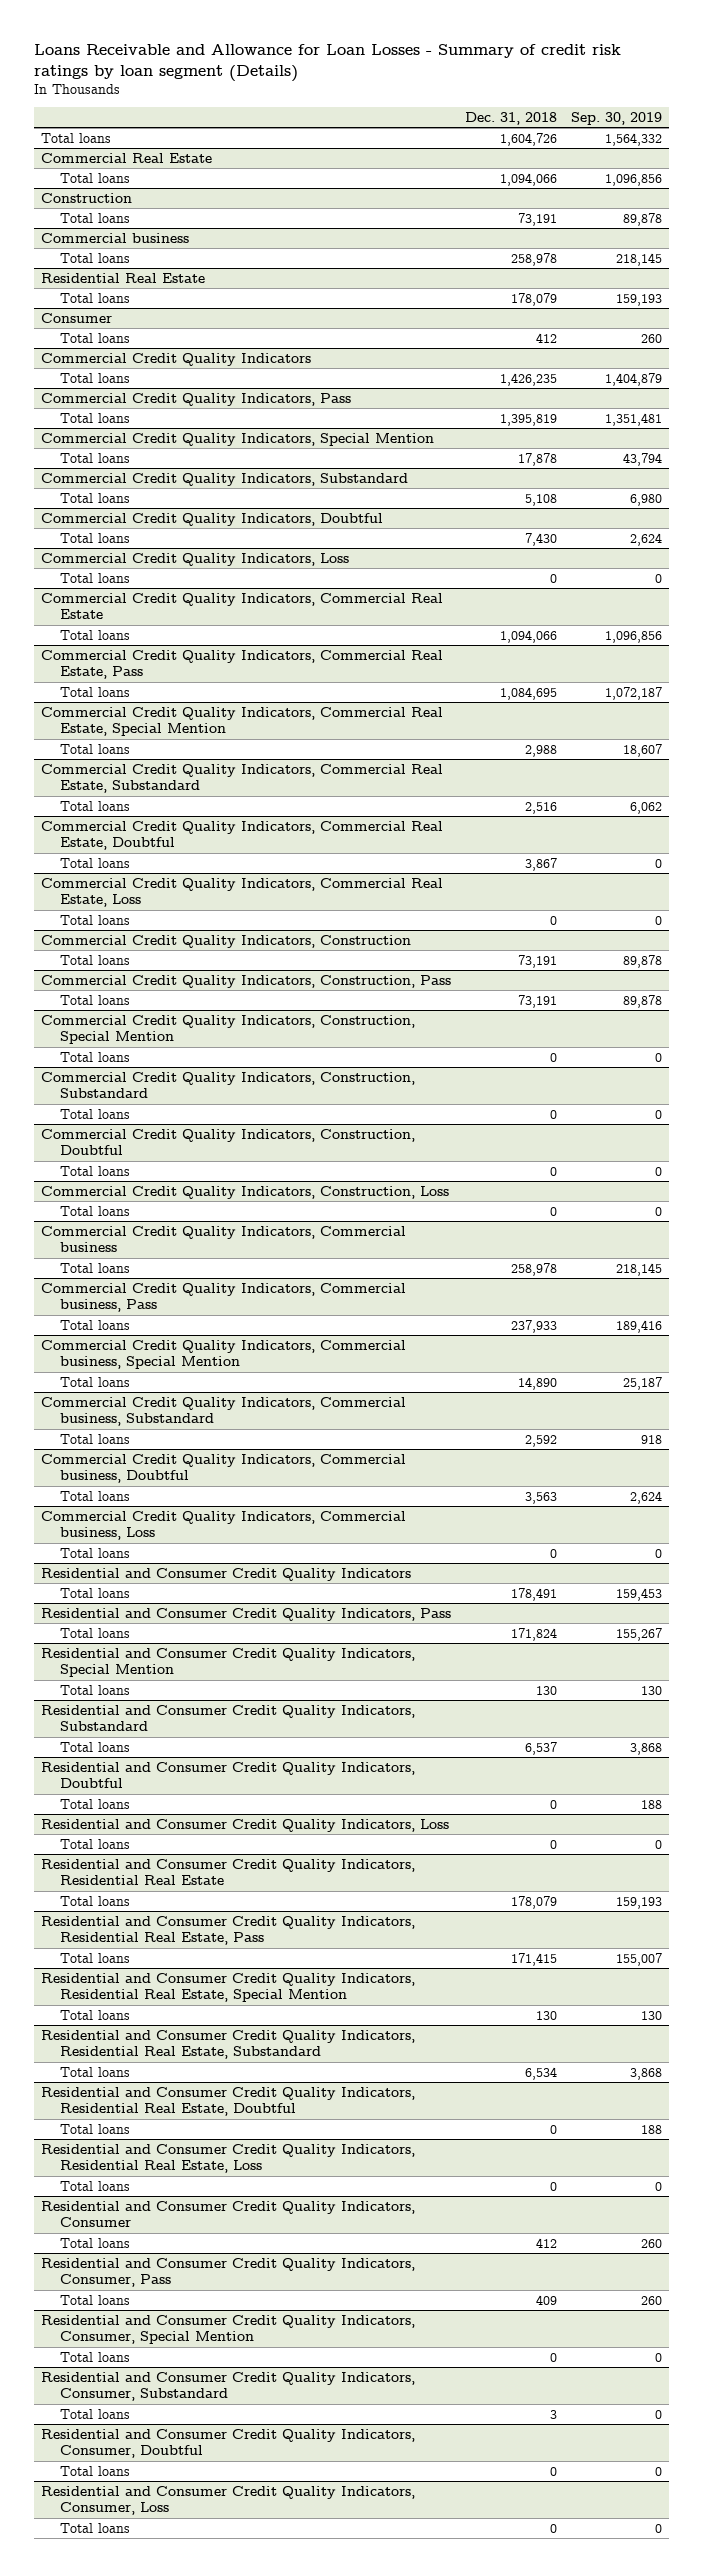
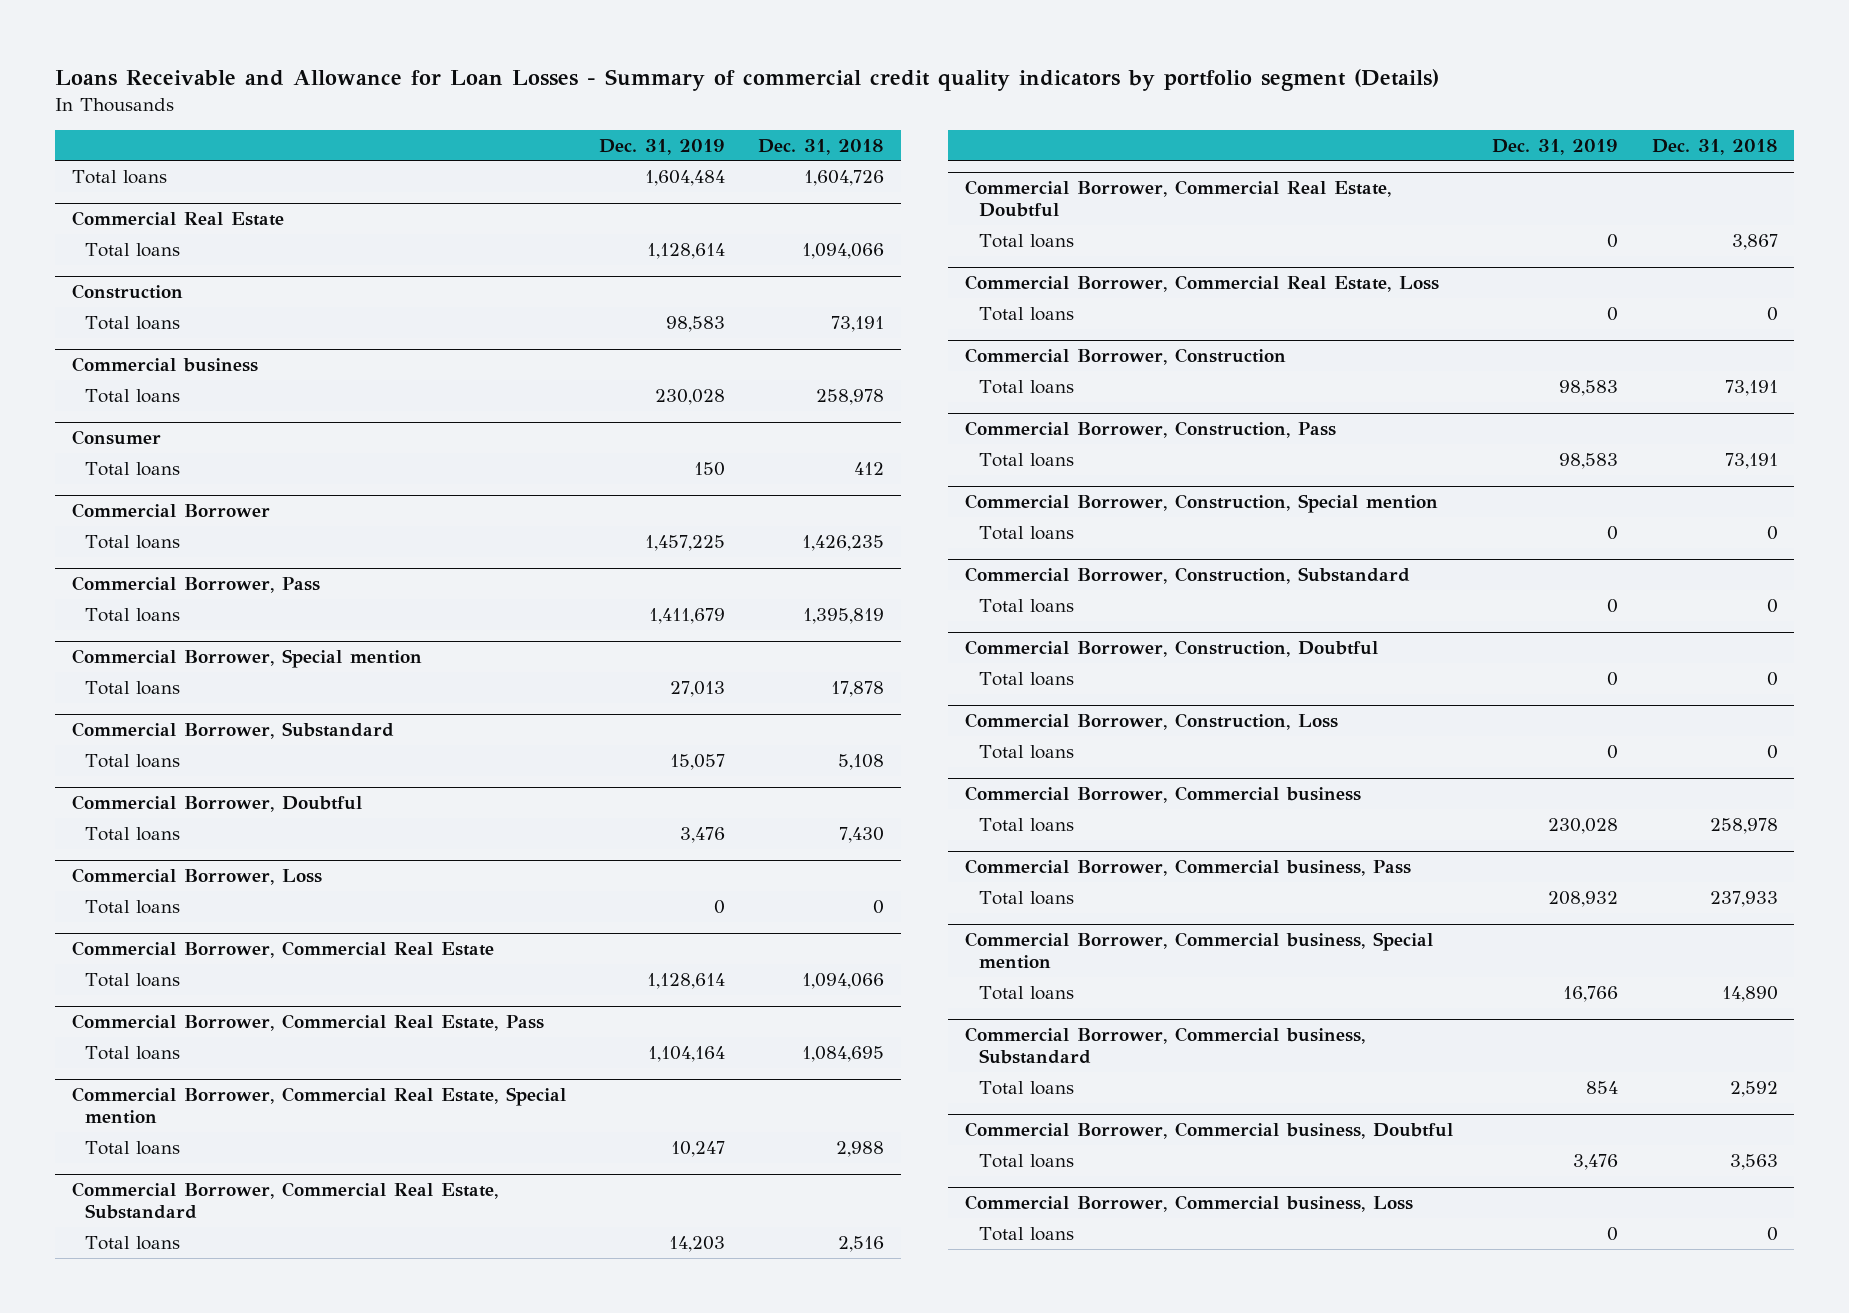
- Loans Receivable and Allowance for Loan Losses - Summary of credit risk ratings by loan segment (Details)
+ Loans Receivable and Allowance for Loan Losses - Summary of commercial credit quality indicators by portfolio segment (Details)
- | Dec. 31, 2018 | Sep. 30, 2019
+ | Dec. 31, 2019 | Dec. 31, 2018
- Residential Real Estate
- Total loans | 178,079 | 159,193
- Commercial Credit Quality Indicators
+ Commercial Borrower
- Commercial Credit Quality Indicators, Pass
+ Commercial Borrower, Pass
- Commercial Credit Quality Indicators, Special Mention
+ Commercial Borrower, Special mention
- Commercial Credit Quality Indicators, Substandard
+ Commercial Borrower, Substandard
- Commercial Credit Quality Indicators, Doubtful
+ Commercial Borrower, Doubtful
- Commercial Credit Quality Indicators, Loss
+ Commercial Borrower, Loss
- Commercial Credit Quality Indicators, Commercial Real Estate
+ Commercial Borrower, Commercial Real Estate
- Commercial Credit Quality Indicators, Commercial Real Estate, Pass
+ Commercial Borrower, Commercial Real Estate, Pass
- Commercial Credit Quality Indicators, Commercial Real Estate, Special Mention
+ Commercial Borrower, Commercial Real Estate, Special mention
- Commercial Credit Quality Indicators, Commercial Real Estate, Substandard
+ Commercial Borrower, Commercial Real Estate, Substandard
- Commercial Credit Quality Indicators, Commercial Real Estate, Doubtful
+ Commercial Borrower, Commercial Real Estate, Doubtful
- Commercial Credit Quality Indicators, Commercial Real Estate, Loss
+ Commercial Borrower, Commercial Real Estate, Loss
- Commercial Credit Quality Indicators, Construction
+ Commercial Borrower, Construction
- Commercial Credit Quality Indicators, Construction, Pass
+ Commercial Borrower, Construction, Pass
- Commercial Credit Quality Indicators, Construction, Special Mention
+ Commercial Borrower, Construction, Special mention
- Commercial Credit Quality Indicators, Construction, Substandard
+ Commercial Borrower, Construction, Substandard
- Commercial Credit Quality Indicators, Construction, Doubtful
+ Commercial Borrower, Construction, Doubtful
- Commercial Credit Quality Indicators, Construction, Loss
+ Commercial Borrower, Construction, Loss
- Commercial Credit Quality Indicators, Commercial business
+ Commercial Borrower, Commercial business
- Commercial Credit Quality Indicators, Commercial business, Pass
+ Commercial Borrower, Commercial business, Pass
- Commercial Credit Quality Indicators, Commercial business, Special Mention
+ Commercial Borrower, Commercial business, Special mention
- Commercial Credit Quality Indicators, Commercial business, Substandard
+ Commercial Borrower, Commercial business, Substandard
- Commercial Credit Quality Indicators, Commercial business, Doubtful
+ Commercial Borrower, Commercial business, Doubtful
- Commercial Credit Quality Indicators, Commercial business, Loss
- Total loans | 0 | 0
- Residential and Consumer Credit Quality Indicators
- Total loans | 178,491 | 159,453
- Residential and Consumer Credit Quality Indicators, Pass
- Total loans | 171,824 | 155,267
- Residential and Consumer Credit Quality Indicators, Special Mention
- Total loans | 130 | 130
- Residential and Consumer Credit Quality Indicators, Substandard
- Total loans | 6,537 | 3,868
- Residential and Consumer Credit Quality Indicators, Doubtful
- Total loans | 0 | 188
- Residential and Consumer Credit Quality Indicators, Loss
- Total loans | 0 | 0
- Residential and Consumer Credit Quality Indicators, Residential Real Estate
- Total loans | 178,079 | 159,193
- Residential and Consumer Credit Quality Indicators, Residential Real Estate, Pass
- Total loans | 171,415 | 155,007
- Residential and Consumer Credit Quality Indicators, Residential Real Estate, Special Mention
- Total loans | 130 | 130
- Residential and Consumer Credit Quality Indicators, Residential Real Estate, Substandard
- Total loans | 6,534 | 3,868
- Residential and Consumer Credit Quality Indicators, Residential Real Estate, Doubtful
- Total loans | 0 | 188
- Residential and Consumer Credit Quality Indicators, Residential Real Estate, Loss
- Total loans | 0 | 0
- Residential and Consumer Credit Quality Indicators, Consumer
- Total loans | 412 | 260
- Residential and Consumer Credit Quality Indicators, Consumer, Pass
- Total loans | 409 | 260
- Residential and Consumer Credit Quality Indicators, Consumer, Special Mention
- Total loans | 0 | 0
- Residential and Consumer Credit Quality Indicators, Consumer, Substandard
- Total loans | 3 | 0
- Residential and Consumer Credit Quality Indicators, Consumer, Doubtful
- Total loans | 0 | 0
- Residential and Consumer Credit Quality Indicators, Consumer, Loss
+ Commercial Borrower, Commercial business, Loss

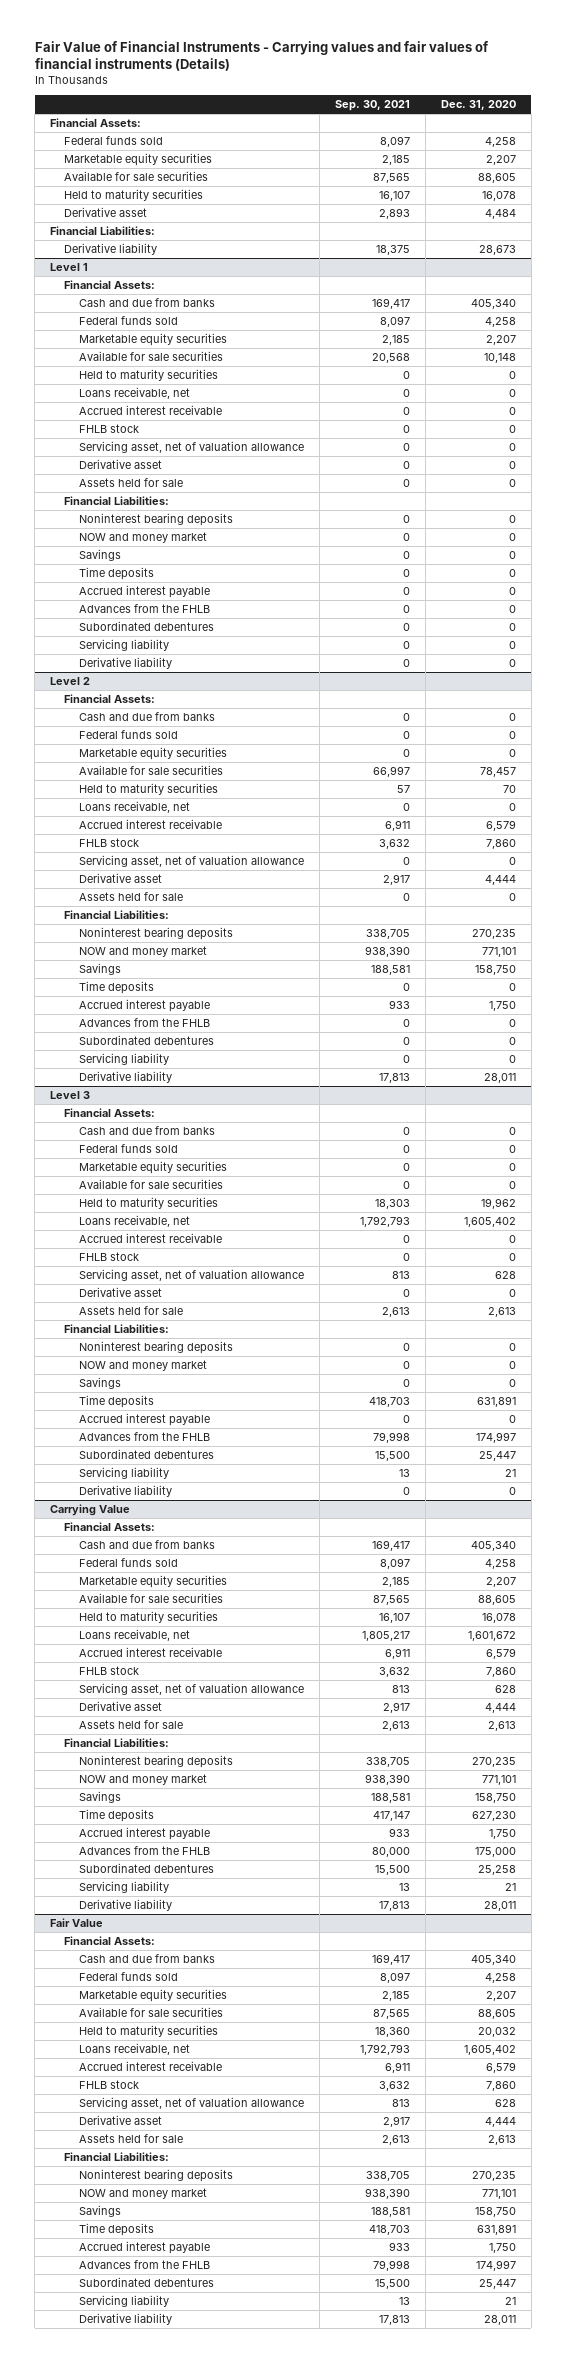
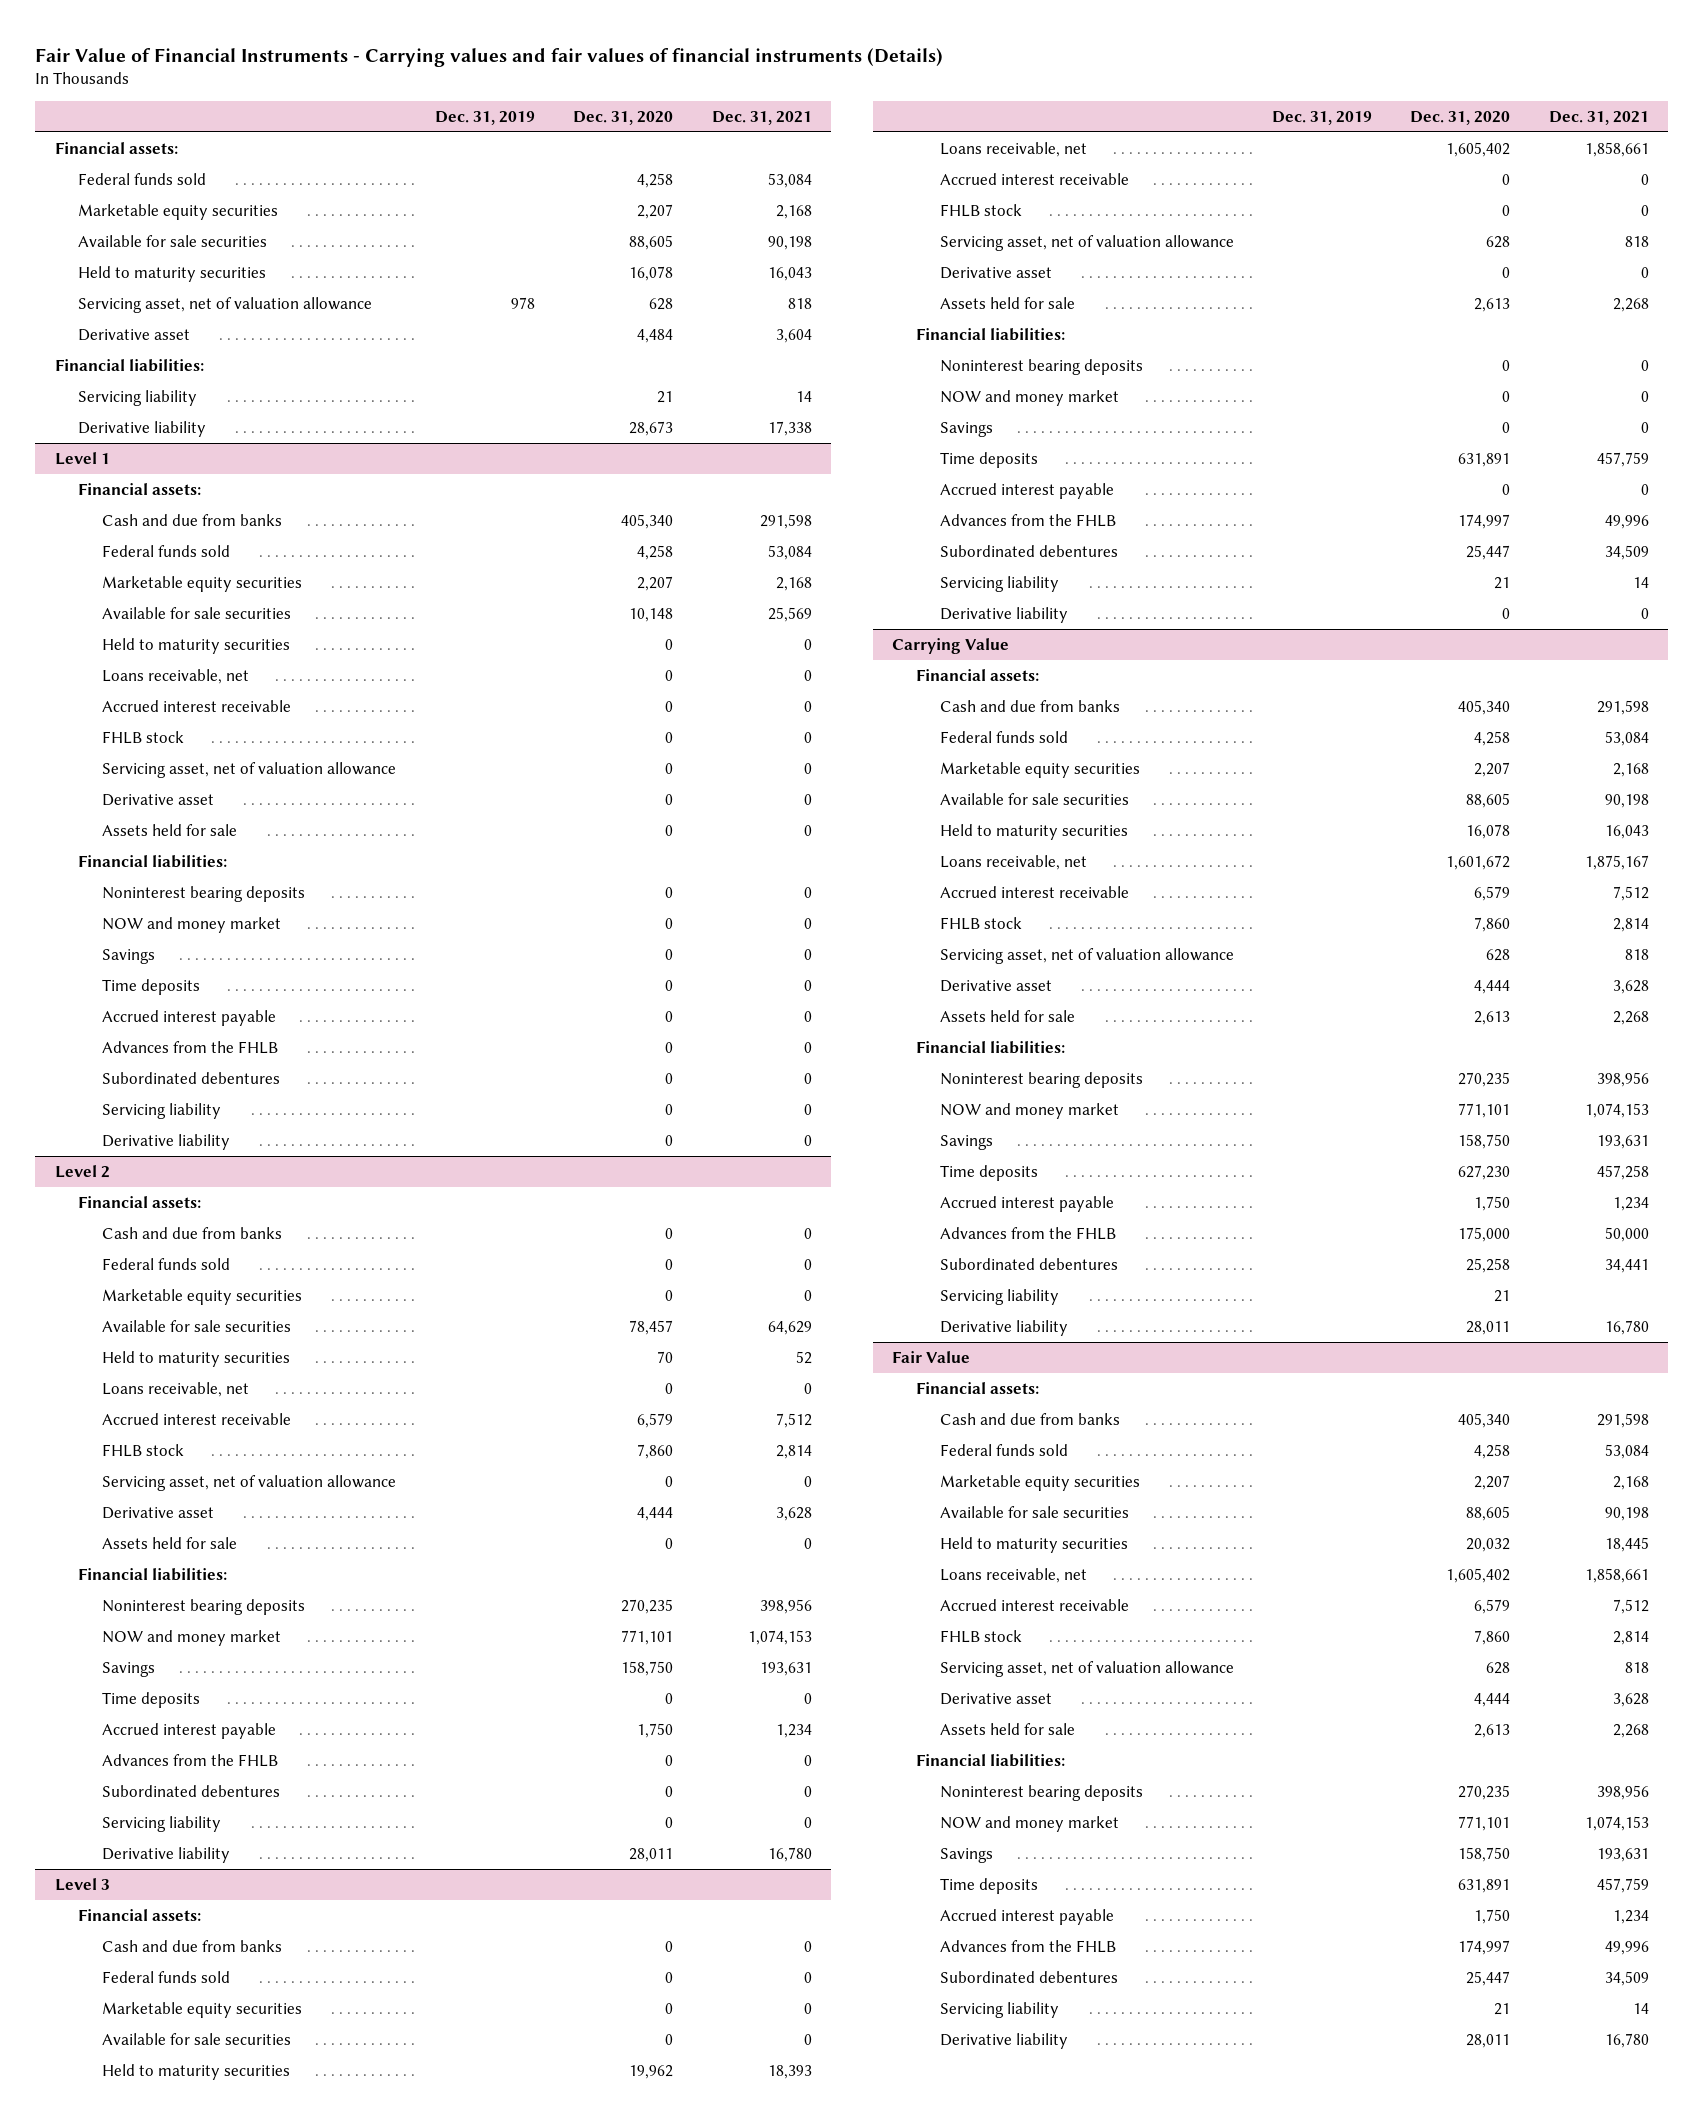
- | Sep. 30, 2021 | Dec. 31, 2020
+ | Dec. 31, 2019 | Dec. 31, 2020 | Dec. 31, 2021
- Financial Assets:
+ Financial assets:
+ Servicing asset, net of valuation allowance | 978 | 628 | 818
- Financial Liabilities:
+ Financial liabilities:
+ Servicing liability | | 21 | 14
@ Level 1
- Financial Assets:
+ Financial assets:
- Financial Liabilities:
+ Financial liabilities:
@ Level 2
- Financial Assets:
+ Financial assets:
- Financial Liabilities:
+ Financial liabilities:
@ Level 3
- Financial Assets:
+ Financial assets:
- Financial Liabilities:
+ Financial liabilities:
@ Carrying Value
- Financial Assets:
+ Financial assets:
- Financial Liabilities:
+ Financial liabilities:
@ Fair Value
- Financial Assets:
+ Financial assets:
- Financial Liabilities:
+ Financial liabilities:

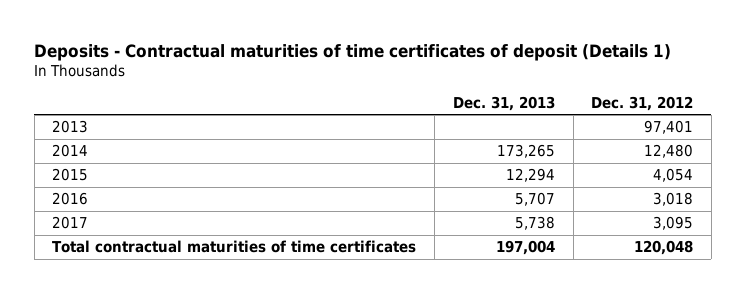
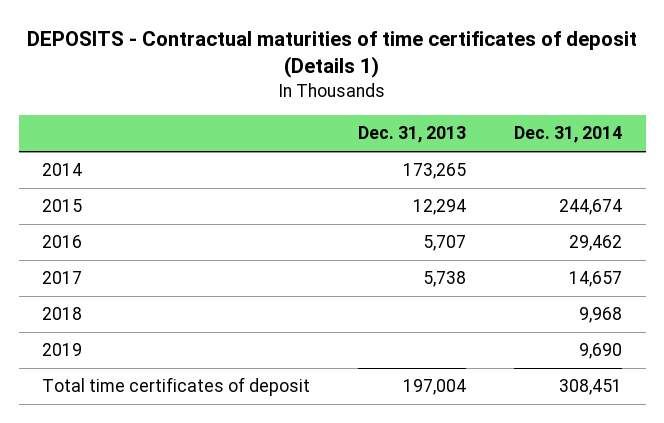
- Deposits - Contractual maturities of time certificates of deposit (Details 1)
+ DEPOSITS - Contractual maturities of time certificates of deposit (Details 1)
- | Dec. 31, 2013 | Dec. 31, 2012
+ | Dec. 31, 2013 | Dec. 31, 2014
- 2013 | | 97,401
- Total contractual maturities of time certificates | 197,004 | 120,048
+ 2018 | | 9,968
+ 2019 | | 9,690
+ Total time certificates of deposit | 197,004 | 308,451

